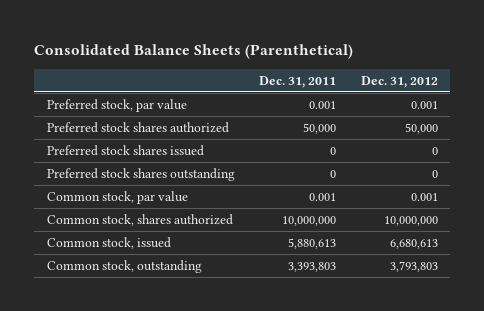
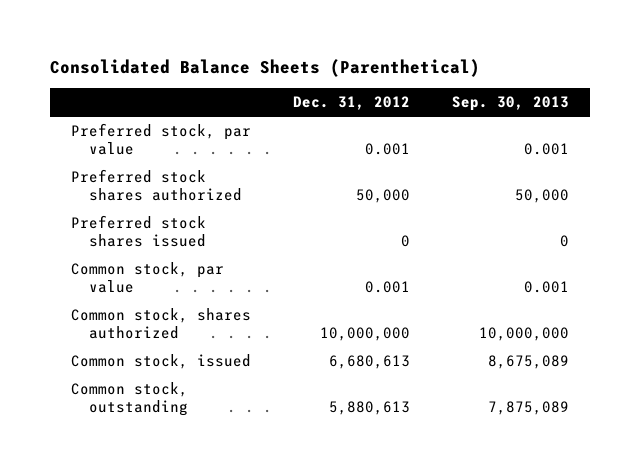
- | Dec. 31, 2011 | Dec. 31, 2012
+ | Dec. 31, 2012 | Sep. 30, 2013
- Preferred stock shares outstanding | 0 | 0
- Common stock, outstanding | 3,393,803 | 3,793,803
+ Common stock, outstanding | 5,880,613 | 7,875,089

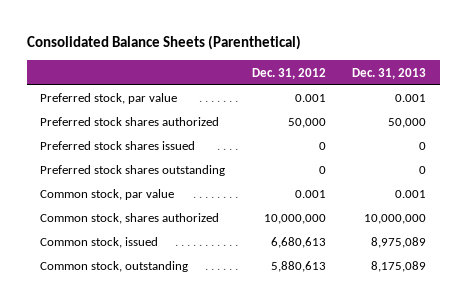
- | Dec. 31, 2012 | Sep. 30, 2013
+ | Dec. 31, 2012 | Dec. 31, 2013
+ Preferred stock shares outstanding | 0 | 0

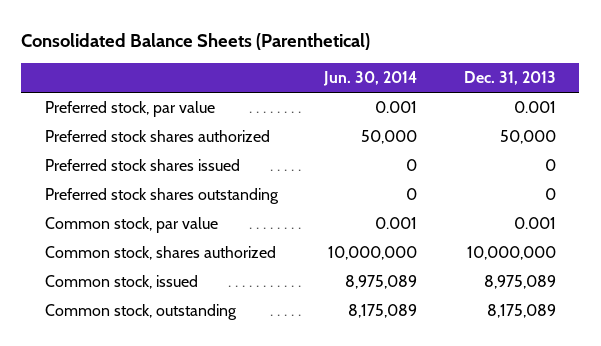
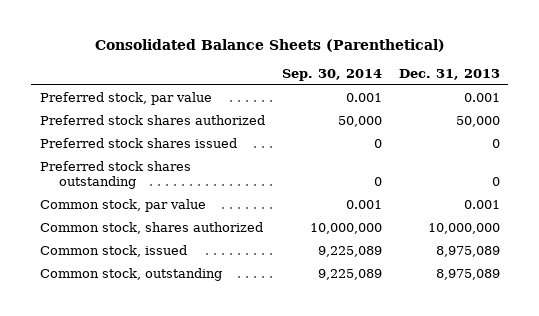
- | Jun. 30, 2014 | Dec. 31, 2013
+ | Sep. 30, 2014 | Dec. 31, 2013
- Common stock, outstanding | 8,175,089 | 8,175,089
+ Common stock, outstanding | 9,225,089 | 8,975,089

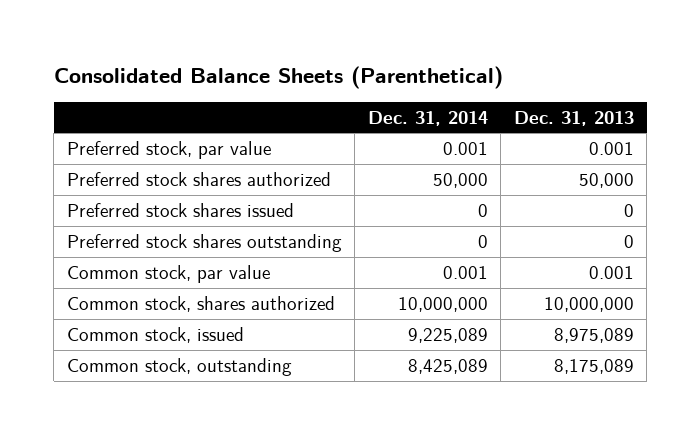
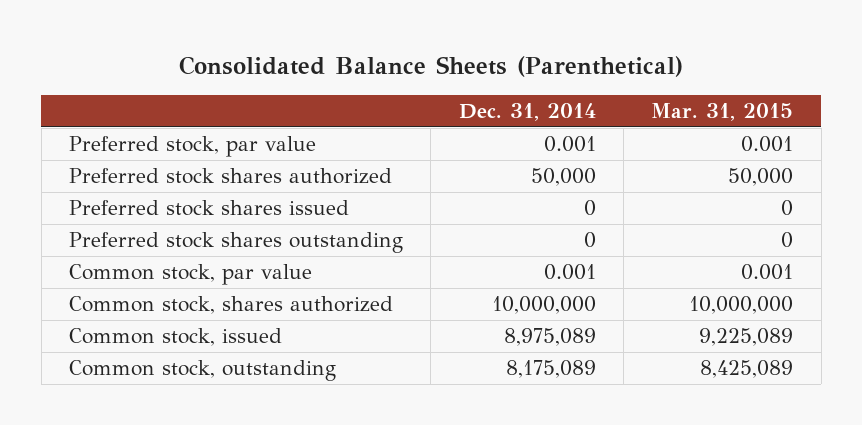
- | Dec. 31, 2014 | Dec. 31, 2013
+ | Dec. 31, 2014 | Mar. 31, 2015
- Common stock, issued | 9,225,089 | 8,975,089
- Common stock, outstanding | 8,425,089 | 8,175,089
+ Common stock, issued | 8,975,089 | 9,225,089
+ Common stock, outstanding | 8,175,089 | 8,425,089

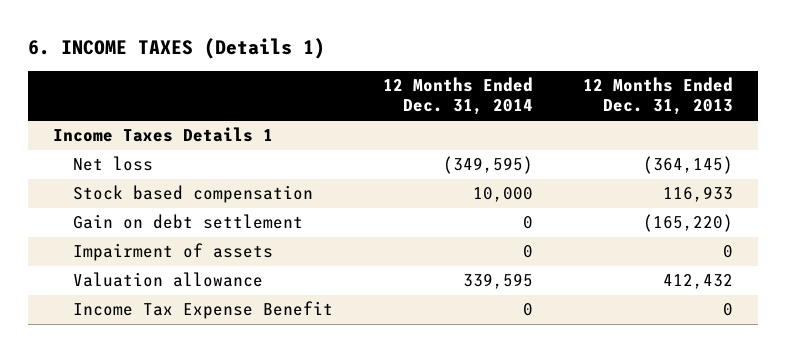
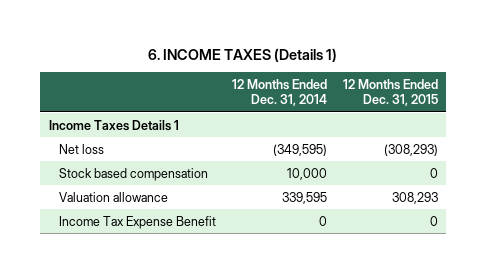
- | 12 Months Ended Dec. 31, 2014 | 12 Months Ended Dec. 31, 2013
+ | 12 Months Ended Dec. 31, 2014 | 12 Months Ended Dec. 31, 2015
- Gain on debt settlement | 0 | (165,220)
- Impairment of assets | 0 | 0

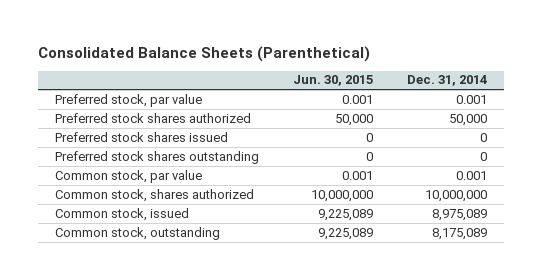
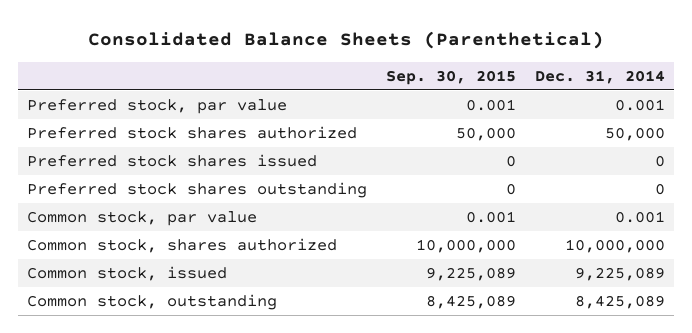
- | Jun. 30, 2015 | Dec. 31, 2014
+ | Sep. 30, 2015 | Dec. 31, 2014
- Common stock, issued | 9,225,089 | 8,975,089
- Common stock, outstanding | 9,225,089 | 8,175,089
+ Common stock, issued | 9,225,089 | 9,225,089
+ Common stock, outstanding | 8,425,089 | 8,425,089

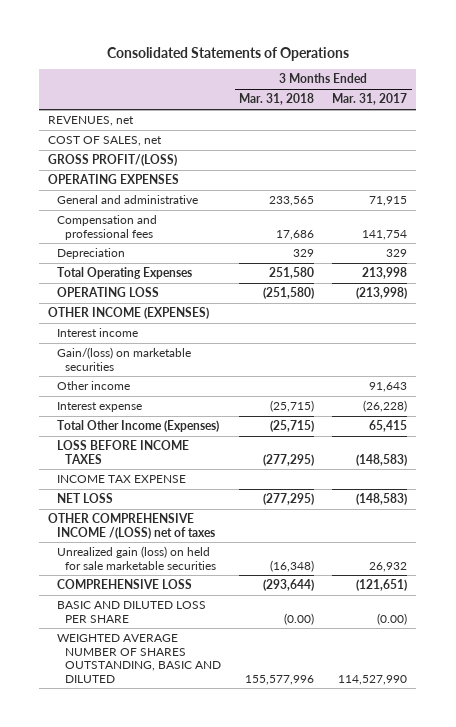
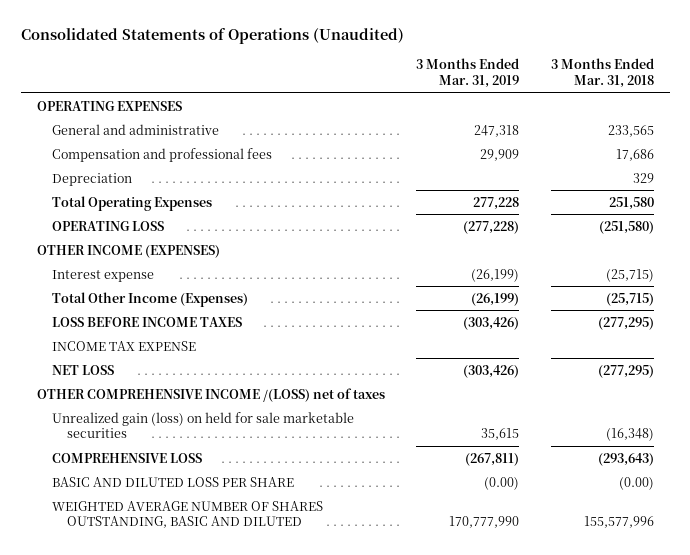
- Consolidated Statements of Operations
+ Consolidated Statements of Operations (Unaudited)
- | 3 Months Ended Mar. 31, 2018 | 3 Months Ended Mar. 31, 2017
+ | 3 Months Ended Mar. 31, 2019 | 3 Months Ended Mar. 31, 2018
- REVENUES, net
- COST OF SALES, net
- GROSS PROFIT/(LOSS)
- Interest income
- Gain/(loss) on marketable securities
- Other income | | 91,643
- COMPREHENSIVE LOSS | (293,644) | (121,651)
+ COMPREHENSIVE LOSS | (267,811) | (293,643)

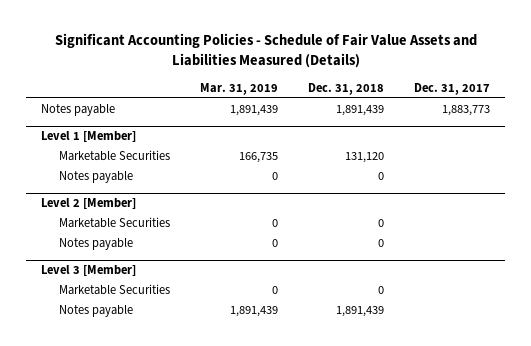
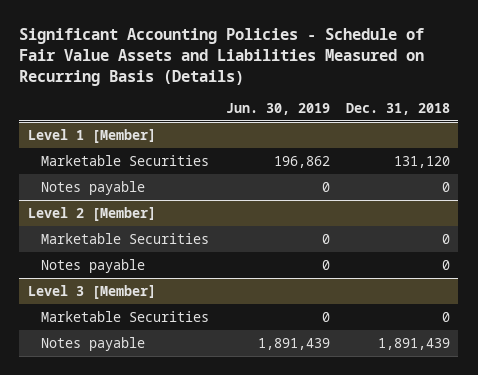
- Significant Accounting Policies - Schedule of Fair Value Assets and Liabilities Measured (Details)
+ Significant Accounting Policies - Schedule of Fair Value Assets and Liabilities Measured on Recurring Basis (Details)
- | Mar. 31, 2019 | Dec. 31, 2018 | Dec. 31, 2017
+ | Jun. 30, 2019 | Dec. 31, 2018
- Notes payable | 1,891,439 | 1,891,439 | 1,883,773

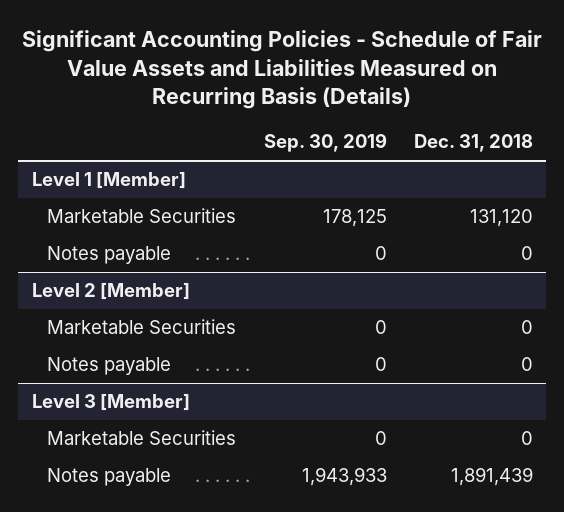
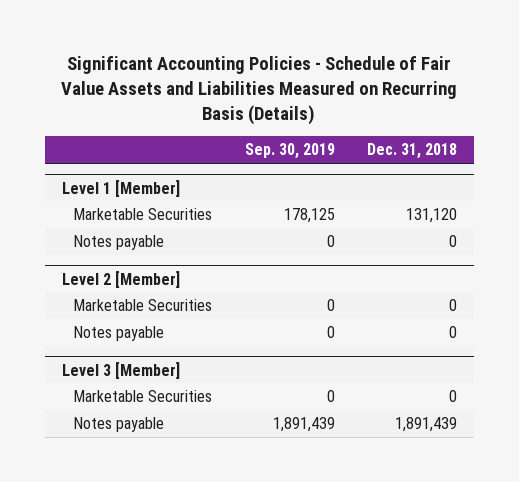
@ Level 3 [Member]
- Notes payable | 1,943,933 | 1,891,439
+ Notes payable | 1,891,439 | 1,891,439

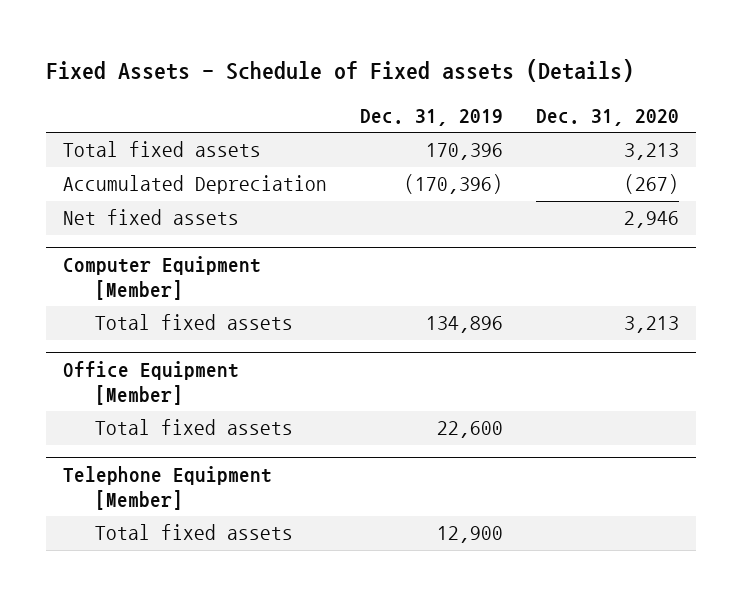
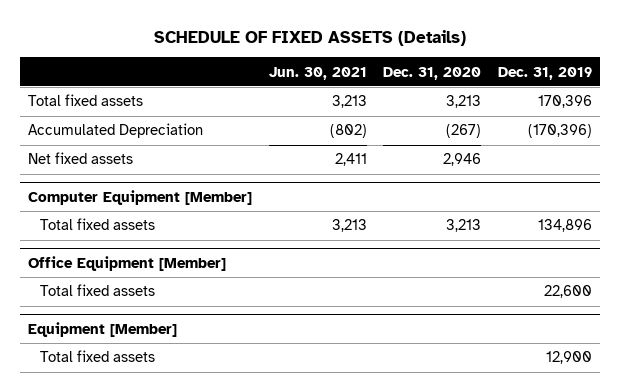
- Fixed Assets - Schedule of Fixed assets (Details)
+ SCHEDULE OF FIXED ASSETS (Details)
- | Dec. 31, 2019 | Dec. 31, 2020
+ | Jun. 30, 2021 | Dec. 31, 2020 | Dec. 31, 2019
- Telephone Equipment [Member]
+ Equipment [Member]

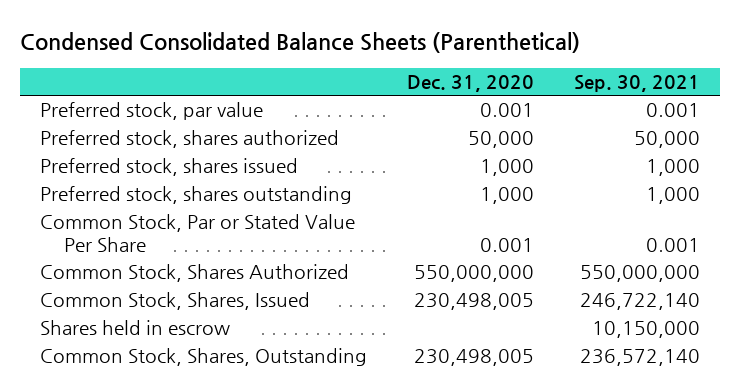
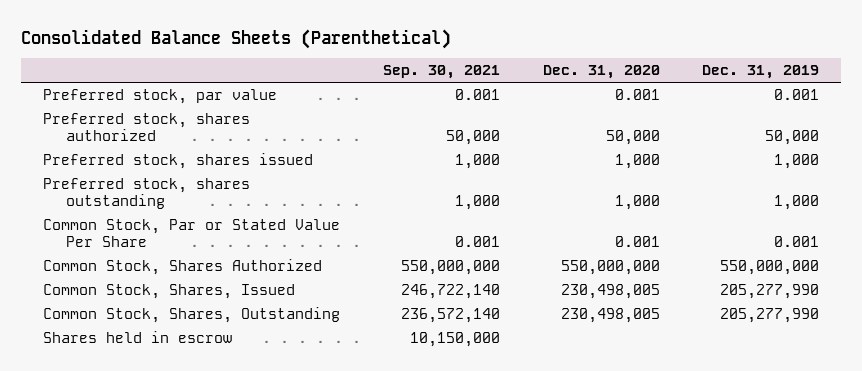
- Condensed Consolidated Balance Sheets (Parenthetical)
+ Consolidated Balance Sheets (Parenthetical)
- | Dec. 31, 2020 | Sep. 30, 2021
+ | Sep. 30, 2021 | Dec. 31, 2020 | Dec. 31, 2019
moved down: Shares held in escrow | 10,150,000 | |

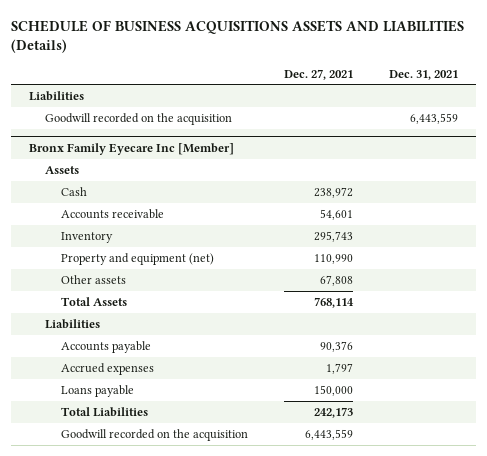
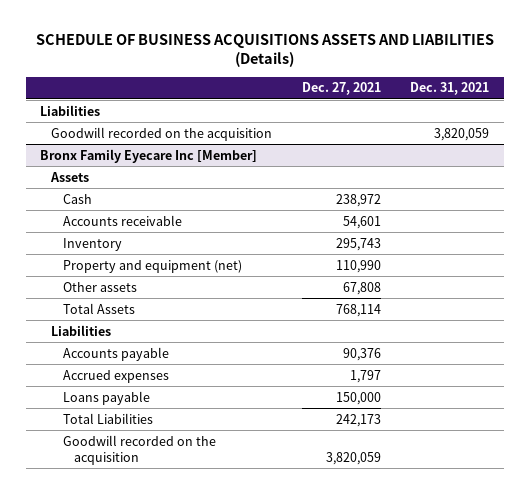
- Goodwill recorded on the acquisition | | 6,443,559
+ Goodwill recorded on the acquisition | | 3,820,059
@ Bronx Family Eyecare Inc [Member]
- Goodwill recorded on the acquisition | 6,443,559 |
+ Goodwill recorded on the acquisition | 3,820,059 |

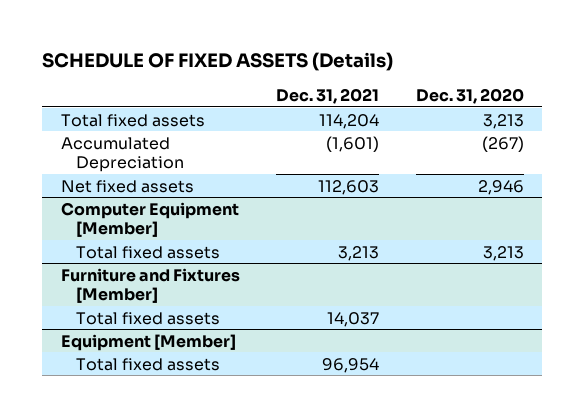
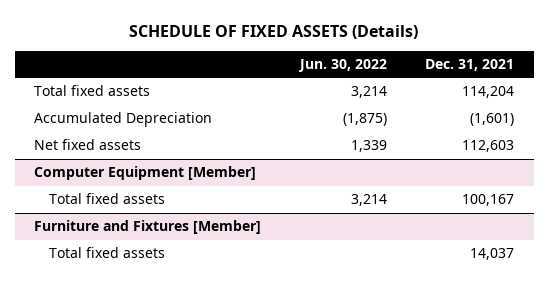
- | Dec. 31, 2021 | Dec. 31, 2020
+ | Jun. 30, 2022 | Dec. 31, 2021
@ Computer Equipment [Member]
- Total fixed assets | 3,213 | 3,213
+ Total fixed assets | 3,214 | 100,167
- Equipment [Member]
- Total fixed assets | 96,954 |

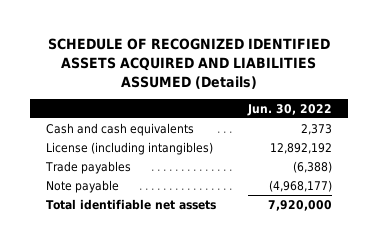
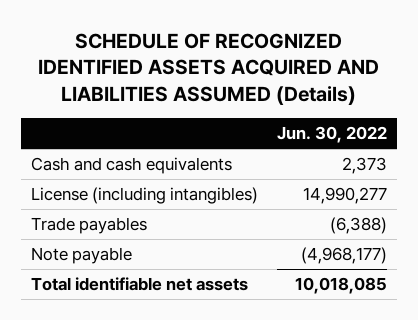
- License (including intangibles) | 12,892,192
+ License (including intangibles) | 14,990,277
- Total identifiable net assets | 7,920,000
+ Total identifiable net assets | 10,018,085

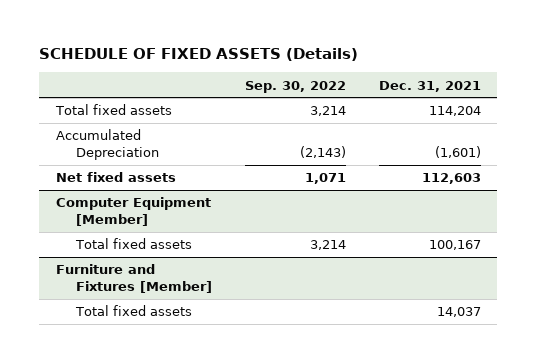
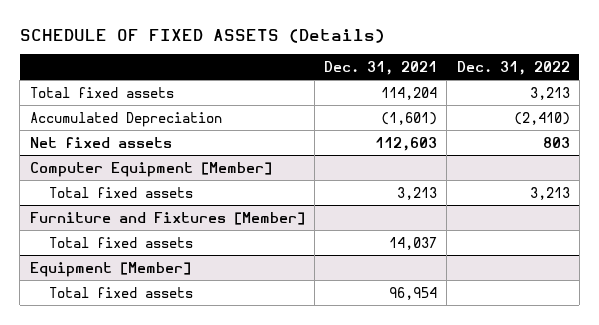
- | Sep. 30, 2022 | Dec. 31, 2021
+ | Dec. 31, 2021 | Dec. 31, 2022
@ Computer Equipment [Member]
- Total fixed assets | 3,214 | 100,167
+ Total fixed assets | 3,213 | 3,213
+ Equipment [Member]
+ Total fixed assets | 96,954 |

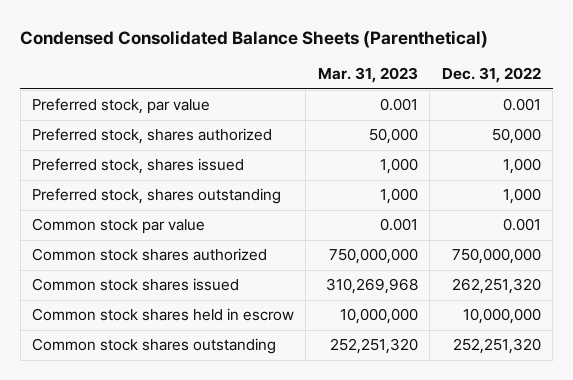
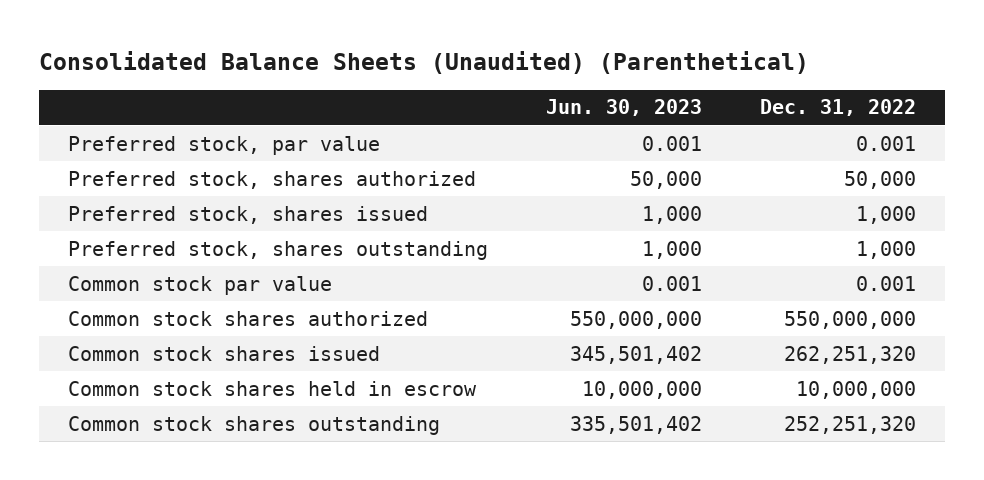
- Condensed Consolidated Balance Sheets (Parenthetical)
+ Consolidated Balance Sheets (Unaudited) (Parenthetical)
- | Mar. 31, 2023 | Dec. 31, 2022
+ | Jun. 30, 2023 | Dec. 31, 2022
- Common stock shares authorized | 750,000,000 | 750,000,000
+ Common stock shares authorized | 550,000,000 | 550,000,000

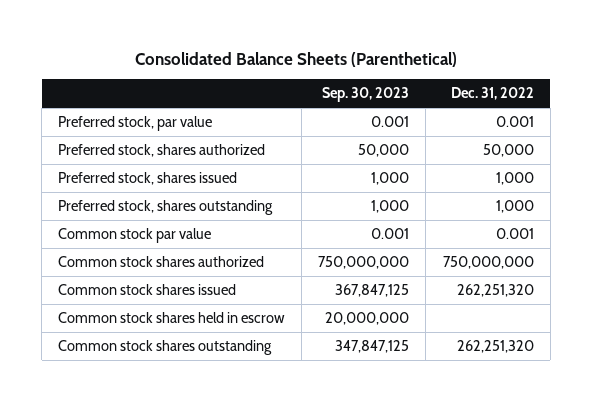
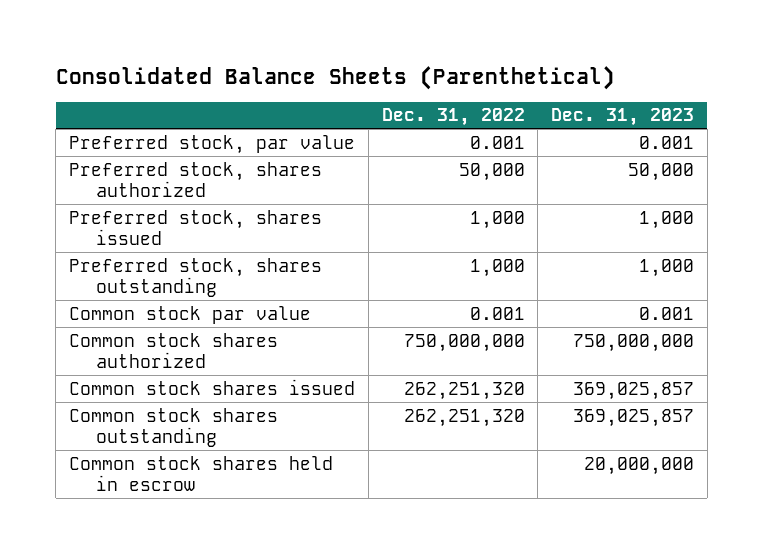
- | Sep. 30, 2023 | Dec. 31, 2022
+ | Dec. 31, 2022 | Dec. 31, 2023
moved down: Common stock shares held in escrow | | 20,000,000

